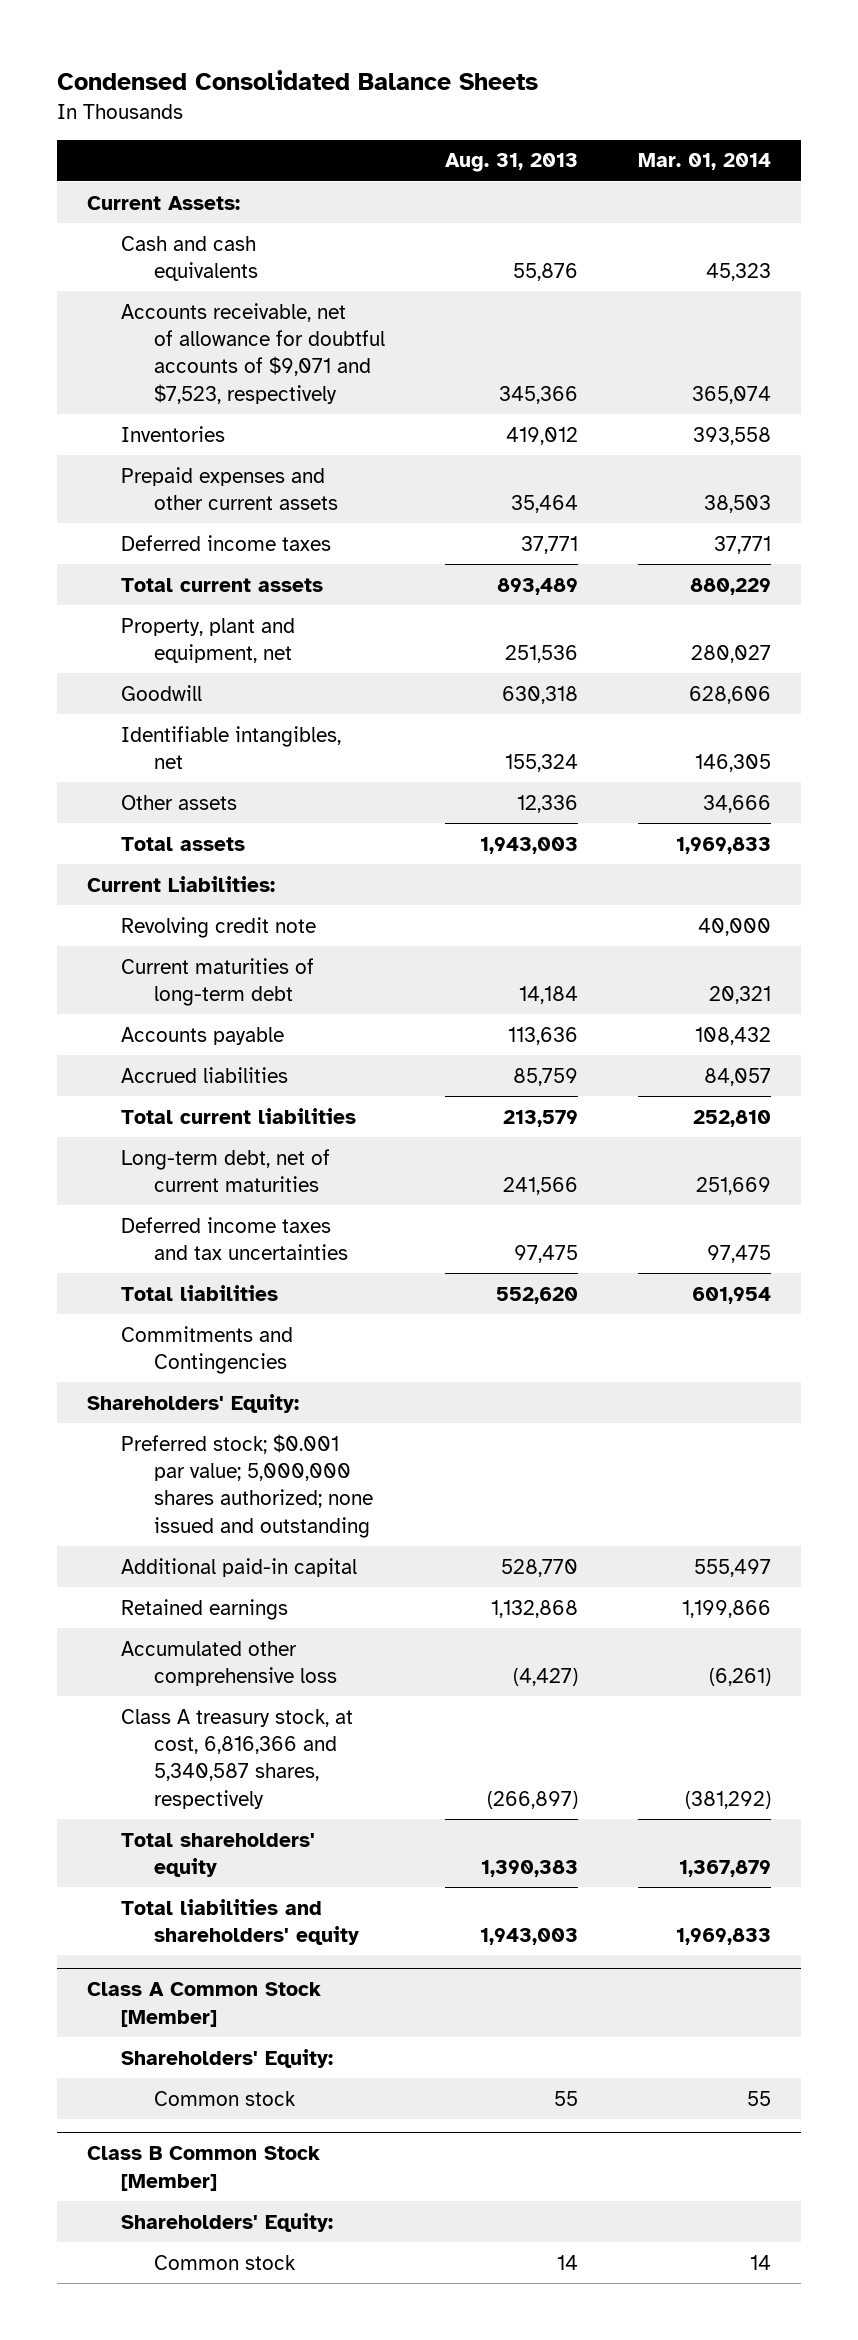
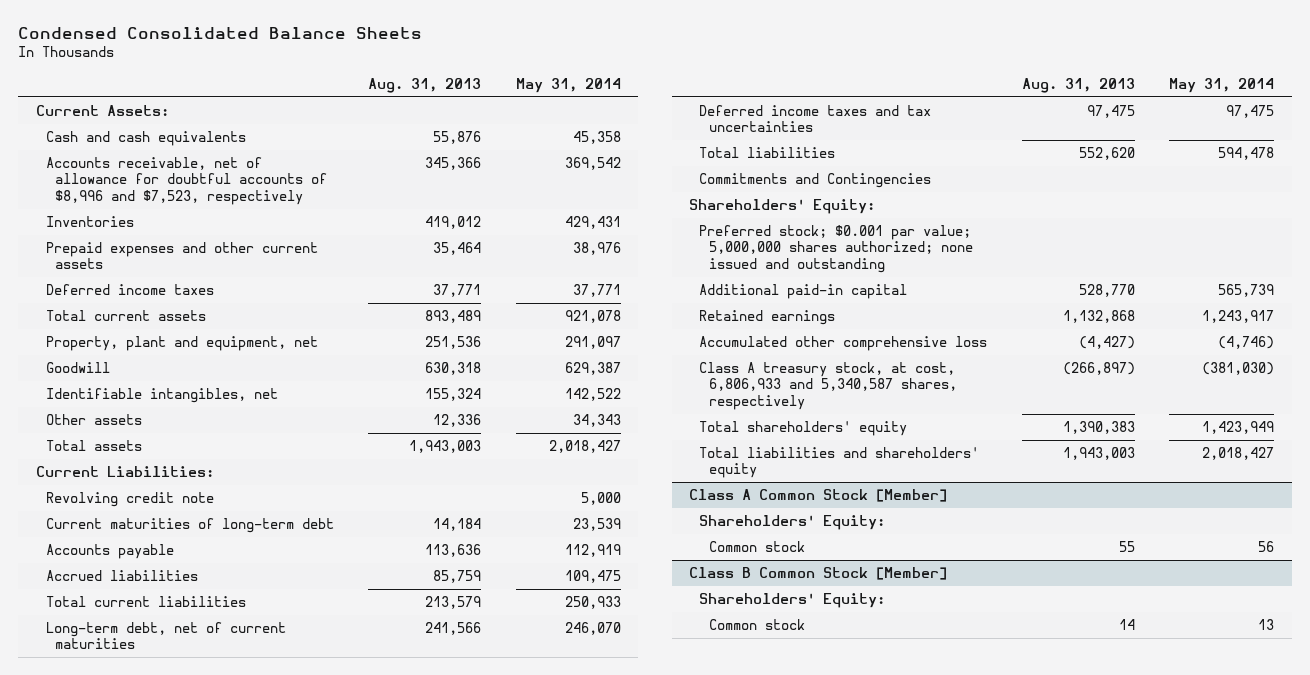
- | Aug. 31, 2013 | Mar. 01, 2014
+ | Aug. 31, 2013 | May 31, 2014
- Accounts receivable, net of allowance for doubtful accounts of $9,071 and $7,523, respectively | 345,366 | 365,074
+ Accounts receivable, net of allowance for doubtful accounts of $8,996 and $7,523, respectively | 345,366 | 369,542
- Class A treasury stock, at cost, 6,816,366 and 5,340,587 shares, respectively | (266,897) | (381,292)
+ Class A treasury stock, at cost, 6,806,933 and 5,340,587 shares, respectively | (266,897) | (381,030)

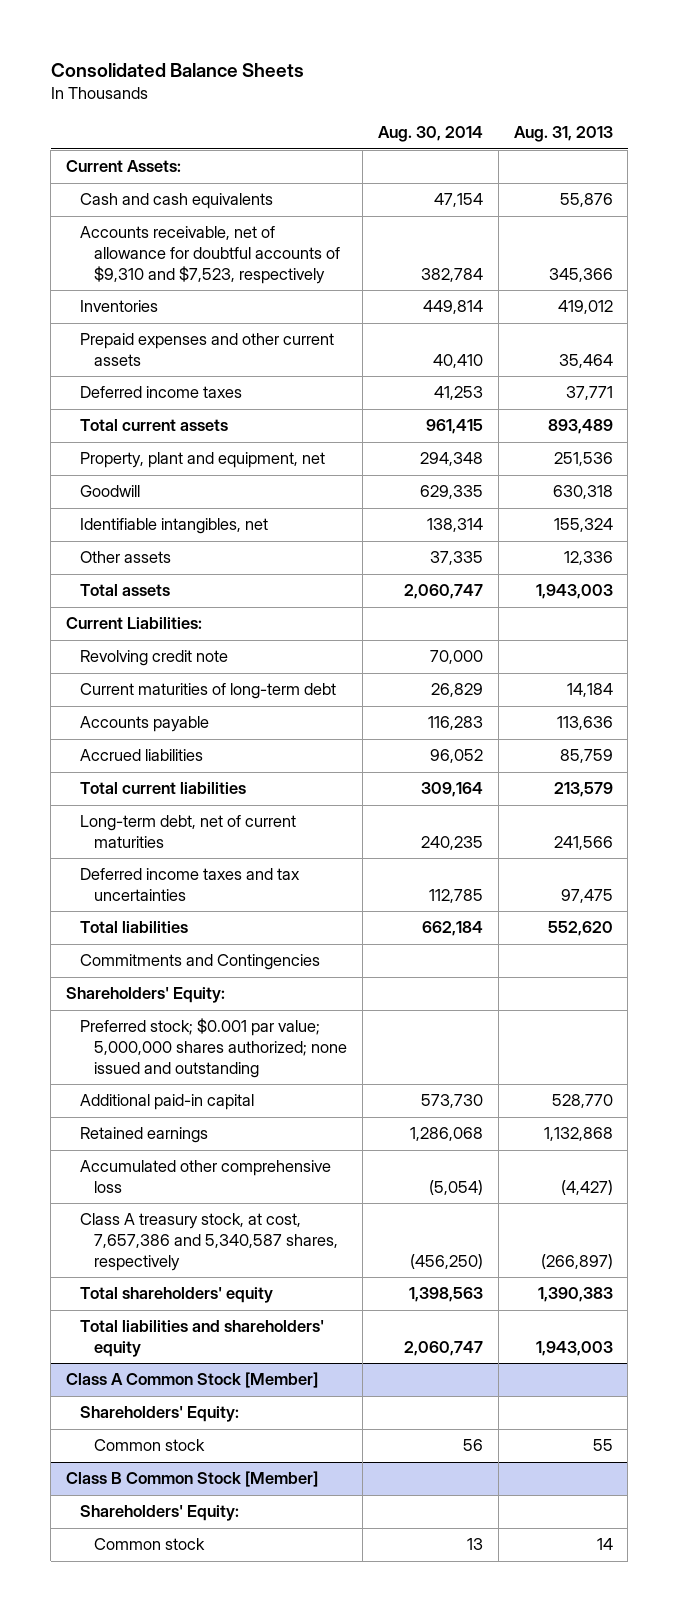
- Condensed Consolidated Balance Sheets
+ Consolidated Balance Sheets
- | Aug. 31, 2013 | May 31, 2014
+ | Aug. 30, 2014 | Aug. 31, 2013
- Accounts receivable, net of allowance for doubtful accounts of $8,996 and $7,523, respectively | 345,366 | 369,542
+ Accounts receivable, net of allowance for doubtful accounts of $9,310 and $7,523, respectively | 382,784 | 345,366
- Class A treasury stock, at cost, 6,806,933 and 5,340,587 shares, respectively | (266,897) | (381,030)
+ Class A treasury stock, at cost, 7,657,386 and 5,340,587 shares, respectively | (456,250) | (266,897)

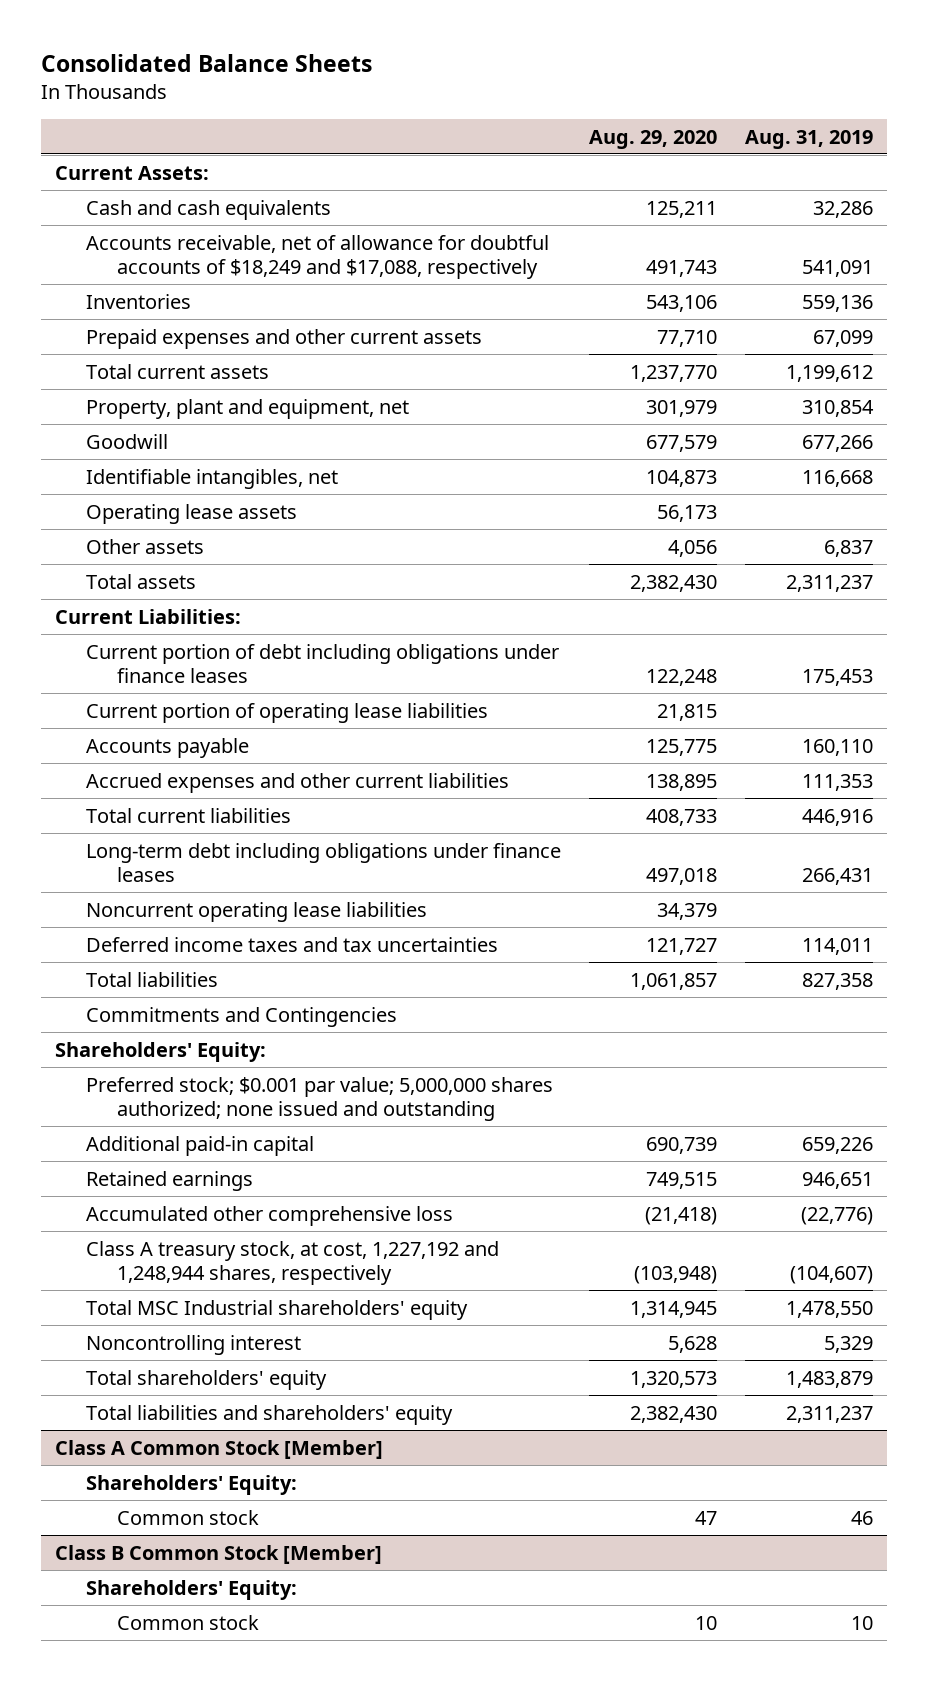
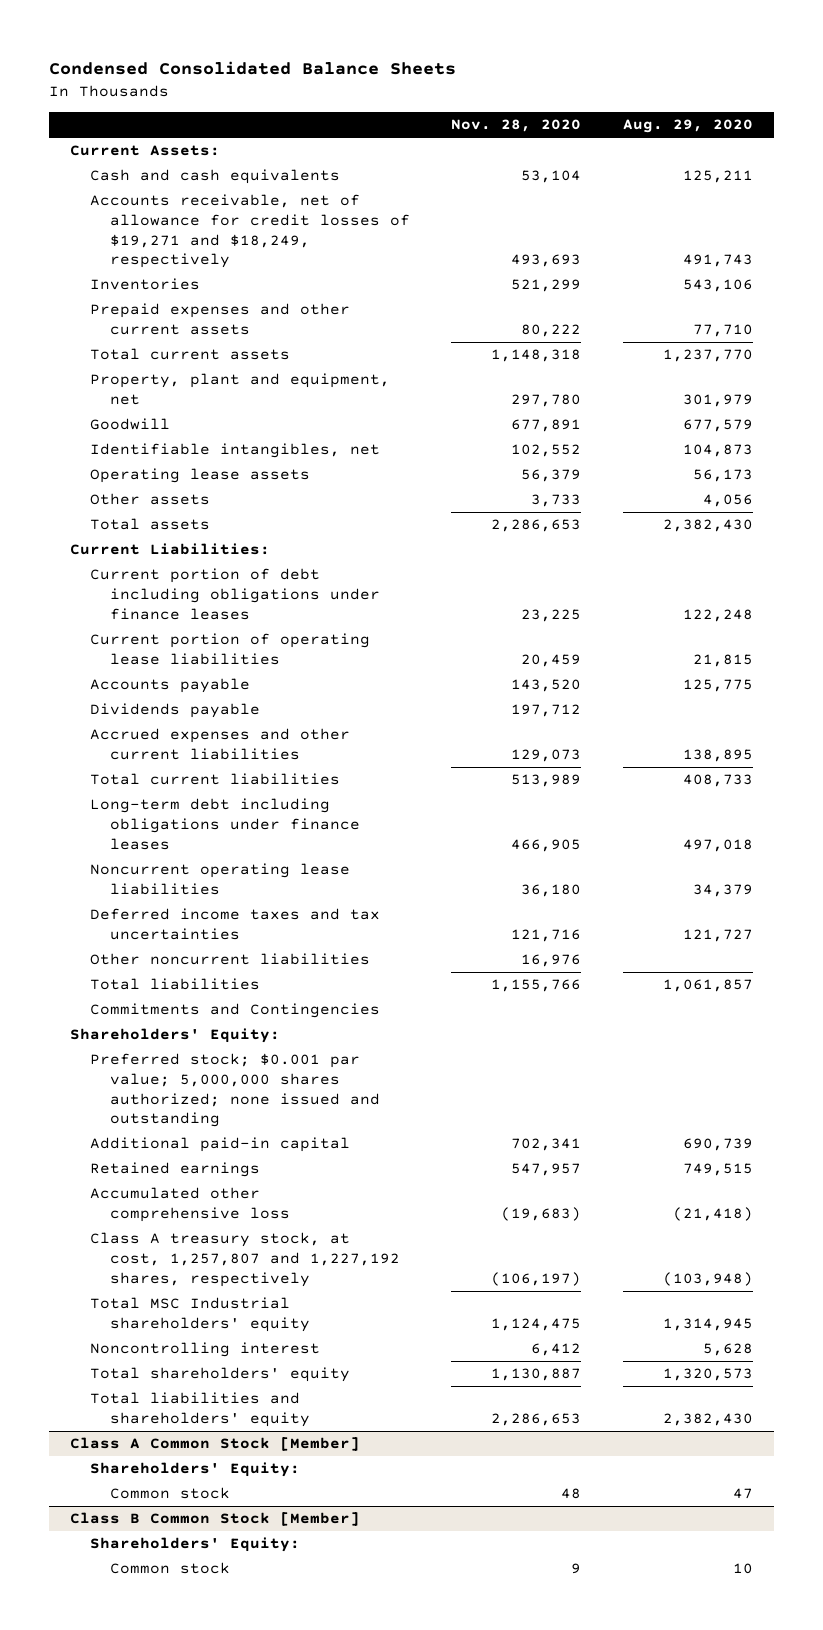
- Consolidated Balance Sheets
+ Condensed Consolidated Balance Sheets
- | Aug. 29, 2020 | Aug. 31, 2019
+ | Nov. 28, 2020 | Aug. 29, 2020
- Accounts receivable, net of allowance for doubtful accounts of $18,249 and $17,088, respectively | 491,743 | 541,091
+ Accounts receivable, net of allowance for credit losses of $19,271 and $18,249, respectively | 493,693 | 491,743
+ Dividends payable | 197,712 |
+ Other noncurrent liabilities | 16,976 |
- Class A treasury stock, at cost, 1,227,192 and 1,248,944 shares, respectively | (103,948) | (104,607)
+ Class A treasury stock, at cost, 1,257,807 and 1,227,192 shares, respectively | (106,197) | (103,948)

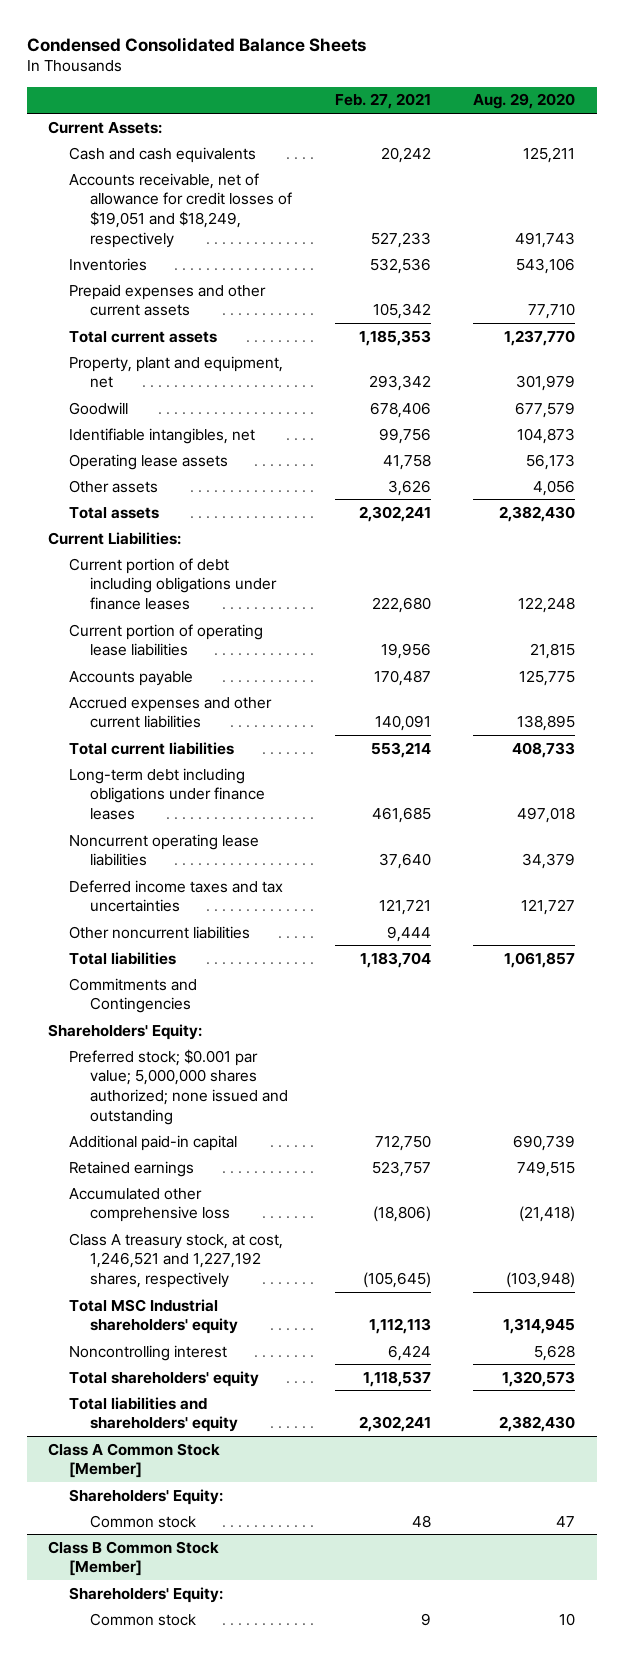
- | Nov. 28, 2020 | Aug. 29, 2020
+ | Feb. 27, 2021 | Aug. 29, 2020
- Accounts receivable, net of allowance for credit losses of $19,271 and $18,249, respectively | 493,693 | 491,743
+ Accounts receivable, net of allowance for credit losses of $19,051 and $18,249, respectively | 527,233 | 491,743
- Dividends payable | 197,712 |
- Class A treasury stock, at cost, 1,257,807 and 1,227,192 shares, respectively | (106,197) | (103,948)
+ Class A treasury stock, at cost, 1,246,521 and 1,227,192 shares, respectively | (105,645) | (103,948)

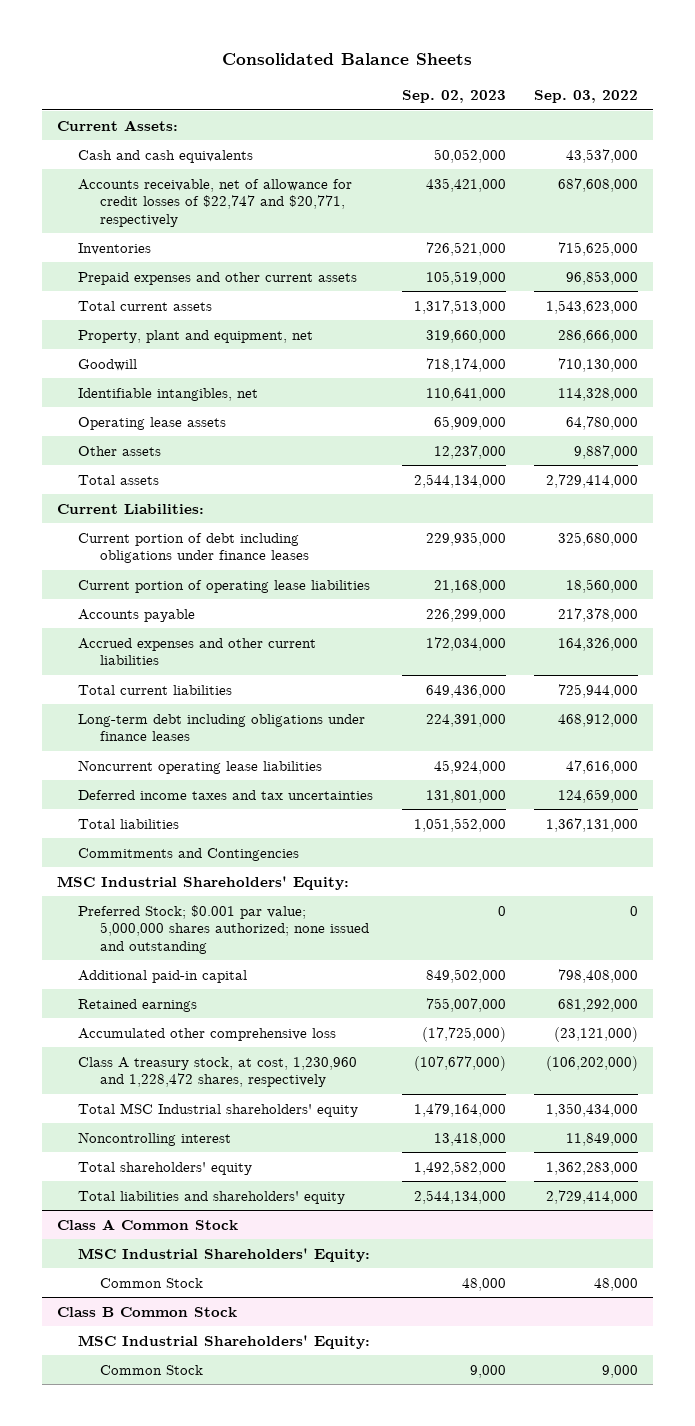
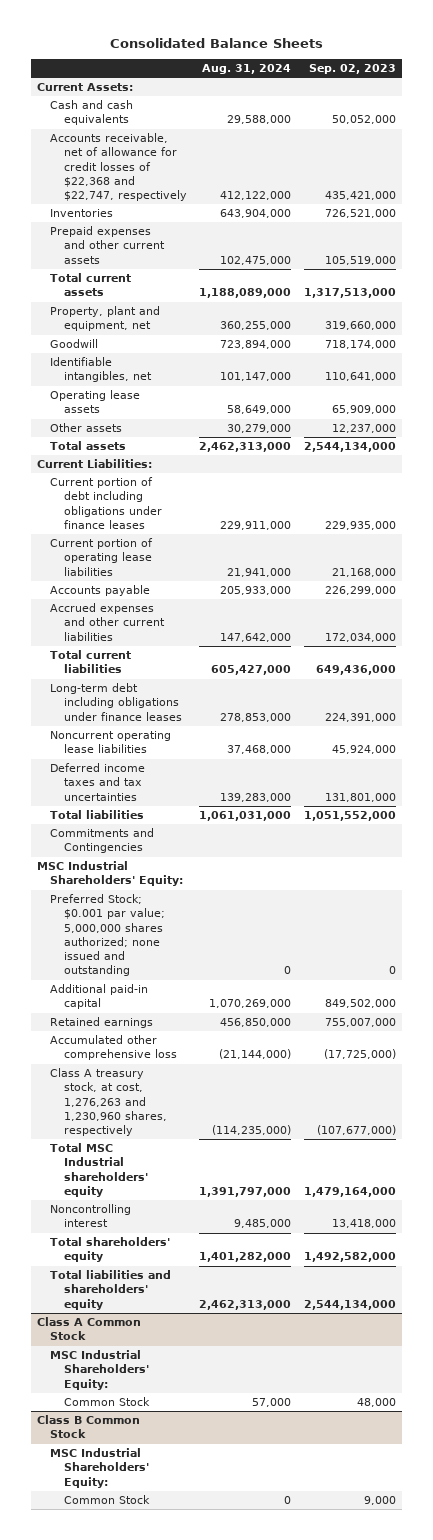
- | Sep. 02, 2023 | Sep. 03, 2022
+ | Aug. 31, 2024 | Sep. 02, 2023
- Accounts receivable, net of allowance for credit losses of $22,747 and $20,771, respectively | 435,421,000 | 687,608,000
+ Accounts receivable, net of allowance for credit losses of $22,368 and $22,747, respectively | 412,122,000 | 435,421,000
- Class A treasury stock, at cost, 1,230,960 and 1,228,472 shares, respectively | (107,677,000) | (106,202,000)
+ Class A treasury stock, at cost, 1,276,263 and 1,230,960 shares, respectively | (114,235,000) | (107,677,000)

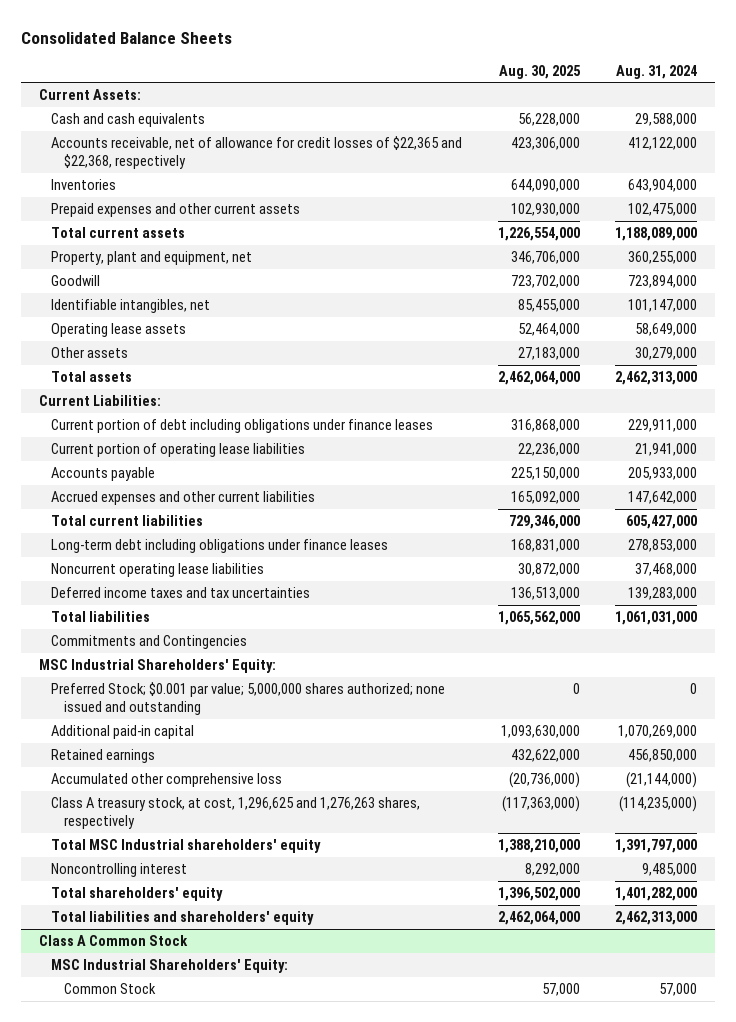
- | Aug. 31, 2024 | Sep. 02, 2023
+ | Aug. 30, 2025 | Aug. 31, 2024
- Accounts receivable, net of allowance for credit losses of $22,368 and $22,747, respectively | 412,122,000 | 435,421,000
+ Accounts receivable, net of allowance for credit losses of $22,365 and $22,368, respectively | 423,306,000 | 412,122,000
- Class A treasury stock, at cost, 1,276,263 and 1,230,960 shares, respectively | (114,235,000) | (107,677,000)
+ Class A treasury stock, at cost, 1,296,625 and 1,276,263 shares, respectively | (117,363,000) | (114,235,000)
- Class B Common Stock
- MSC Industrial Shareholders' Equity:
- Common Stock | 0 | 9,000

